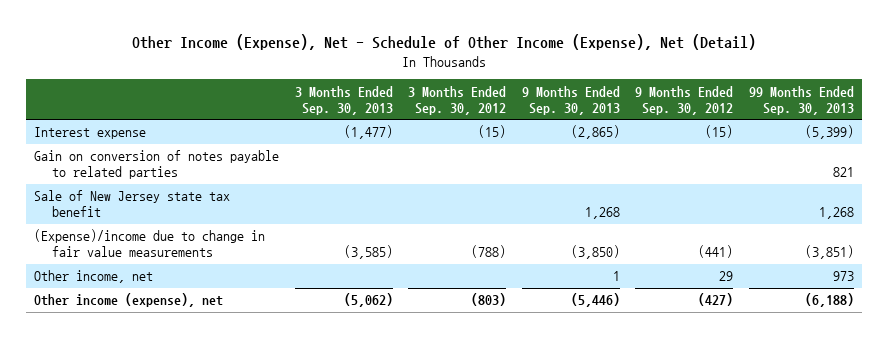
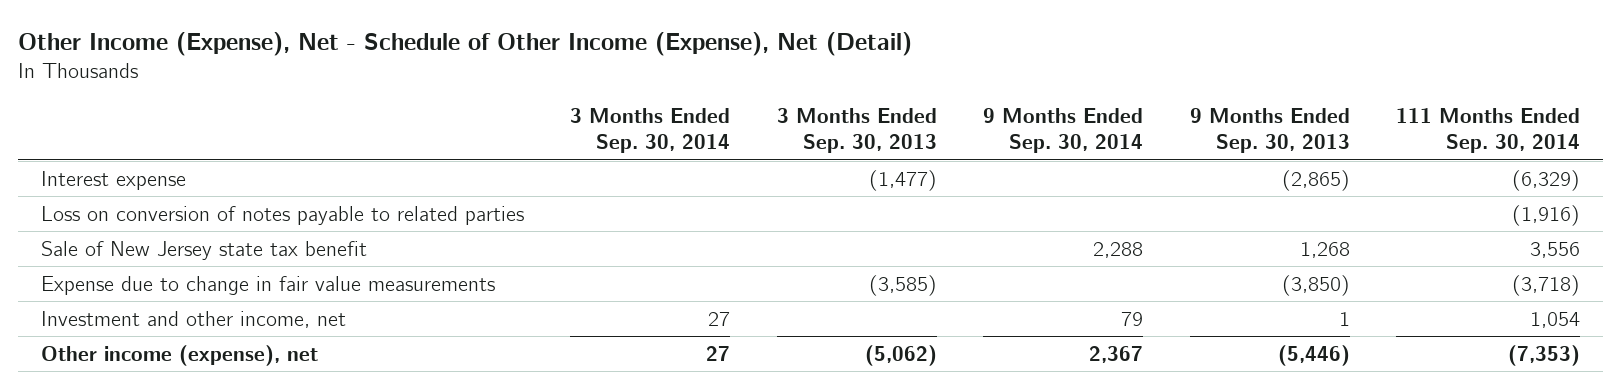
- | 3 Months Ended Sep. 30, 2013 | 3 Months Ended Sep. 30, 2012 | 9 Months Ended Sep. 30, 2013 | 9 Months Ended Sep. 30, 2012 | 99 Months Ended Sep. 30, 2013
+ | 3 Months Ended Sep. 30, 2014 | 3 Months Ended Sep. 30, 2013 | 9 Months Ended Sep. 30, 2014 | 9 Months Ended Sep. 30, 2013 | 111 Months Ended Sep. 30, 2014
- Gain on conversion of notes payable to related parties | | | | | 821
+ Loss on conversion of notes payable to related parties | | | | | (1,916)
- (Expense)/income due to change in fair value measurements | (3,585) | (788) | (3,850) | (441) | (3,851)
- Other income, net | | | 1 | 29 | 973
+ Expense due to change in fair value measurements | | (3,585) | | (3,850) | (3,718)
+ Investment and other income, net | 27 | | 79 | 1 | 1,054

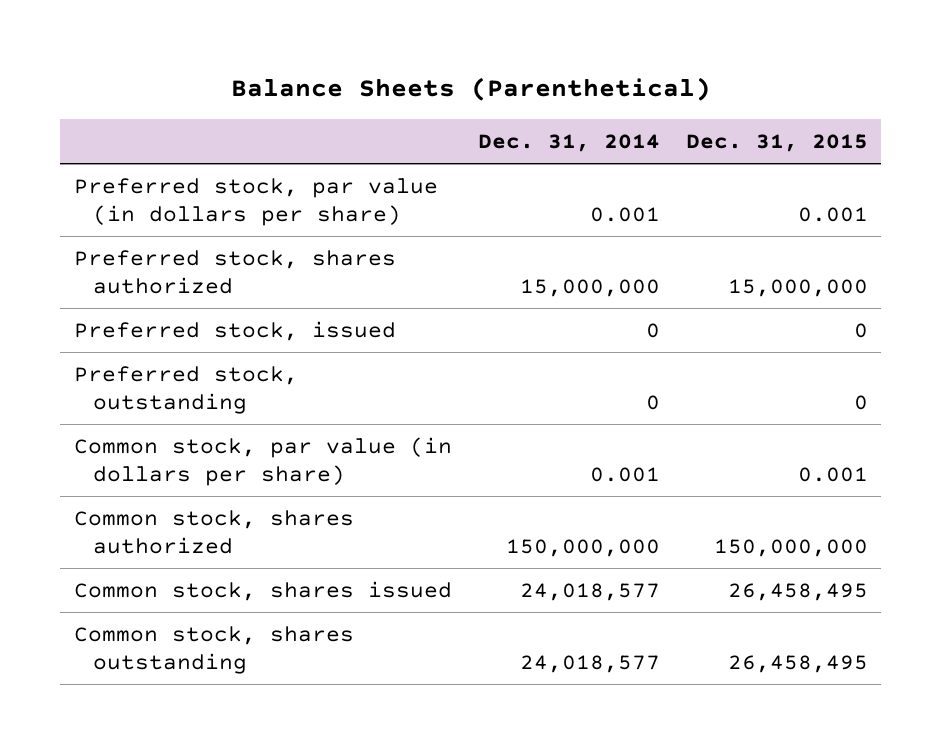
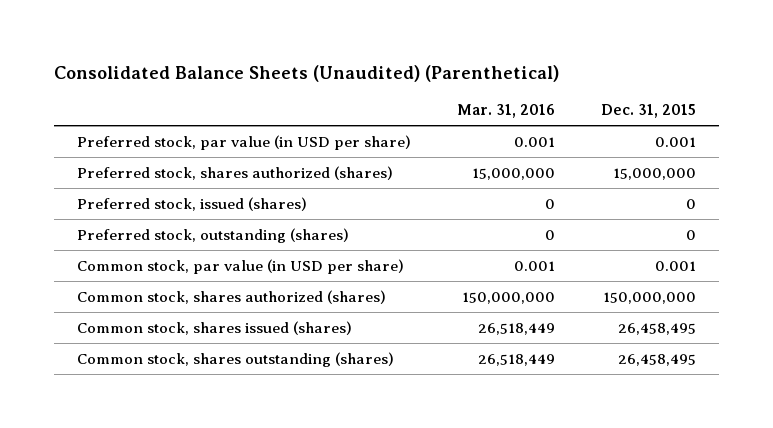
- Balance Sheets (Parenthetical)
+ Consolidated Balance Sheets (Unaudited) (Parenthetical)
- | Dec. 31, 2014 | Dec. 31, 2015
+ | Mar. 31, 2016 | Dec. 31, 2015
- Preferred stock, par value (in dollars per share) | 0.001 | 0.001
- Preferred stock, shares authorized | 15,000,000 | 15,000,000
- Preferred stock, issued | 0 | 0
- Preferred stock, outstanding | 0 | 0
- Common stock, par value (in dollars per share) | 0.001 | 0.001
- Common stock, shares authorized | 150,000,000 | 150,000,000
- Common stock, shares issued | 24,018,577 | 26,458,495
- Common stock, shares outstanding | 24,018,577 | 26,458,495
+ Preferred stock, par value (in USD per share) | 0.001 | 0.001
+ Preferred stock, shares authorized (shares) | 15,000,000 | 15,000,000
+ Preferred stock, issued (shares) | 0 | 0
+ Preferred stock, outstanding (shares) | 0 | 0
+ Common stock, par value (in USD per share) | 0.001 | 0.001
+ Common stock, shares authorized (shares) | 150,000,000 | 150,000,000
+ Common stock, shares issued (shares) | 26,518,449 | 26,458,495
+ Common stock, shares outstanding (shares) | 26,518,449 | 26,458,495

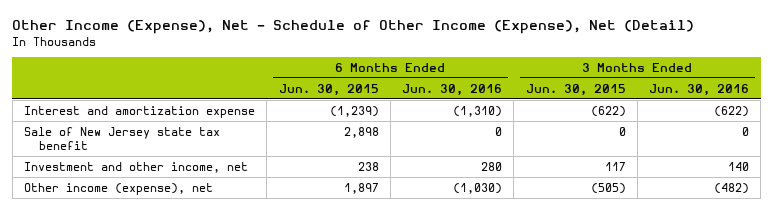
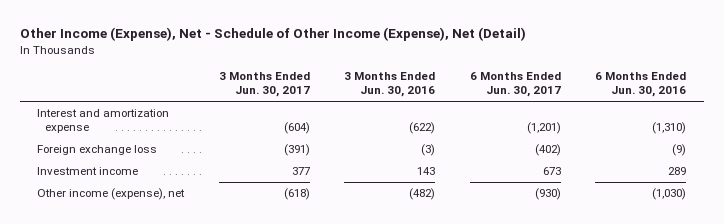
- | 6 Months Ended Jun. 30, 2015 | 6 Months Ended Jun. 30, 2016 | 3 Months Ended Jun. 30, 2015 | 3 Months Ended Jun. 30, 2016
+ | 3 Months Ended Jun. 30, 2017 | 3 Months Ended Jun. 30, 2016 | 6 Months Ended Jun. 30, 2017 | 6 Months Ended Jun. 30, 2016
- Sale of New Jersey state tax benefit | 2,898 | 0 | 0 | 0
- Investment and other income, net | 238 | 280 | 117 | 140
+ Foreign exchange loss | (391) | (3) | (402) | (9)
+ Investment income | 377 | 143 | 673 | 289

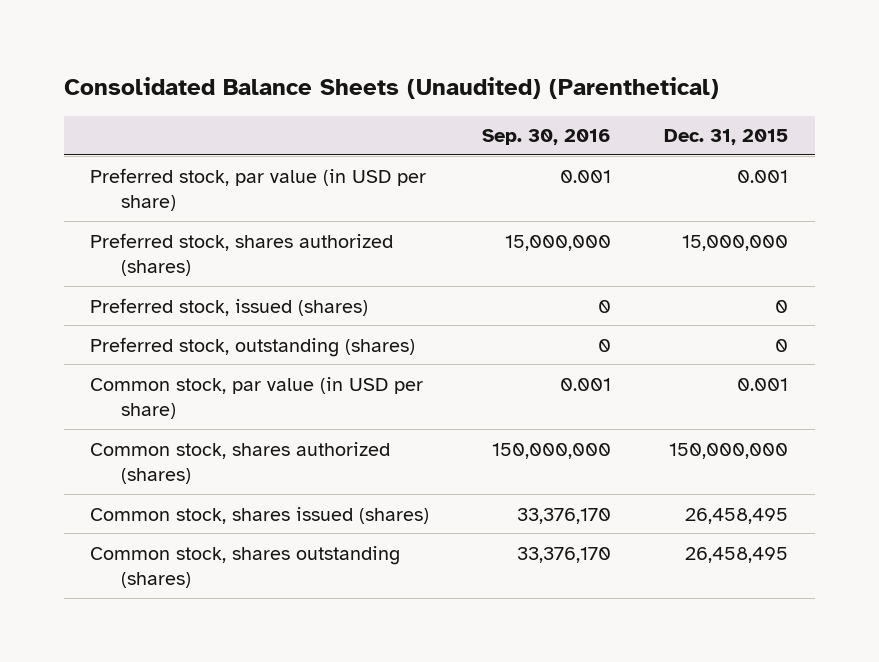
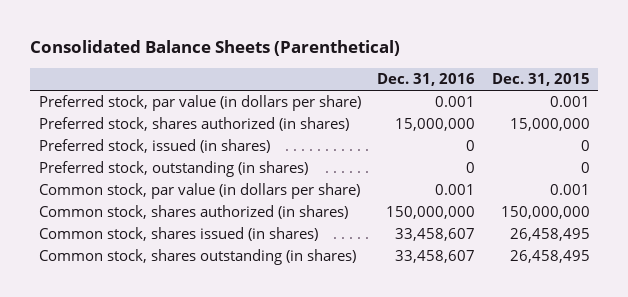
- Consolidated Balance Sheets (Unaudited) (Parenthetical)
+ Consolidated Balance Sheets (Parenthetical)
- | Sep. 30, 2016 | Dec. 31, 2015
+ | Dec. 31, 2016 | Dec. 31, 2015
- Preferred stock, par value (in USD per share) | 0.001 | 0.001
- Preferred stock, shares authorized (shares) | 15,000,000 | 15,000,000
- Preferred stock, issued (shares) | 0 | 0
- Preferred stock, outstanding (shares) | 0 | 0
- Common stock, par value (in USD per share) | 0.001 | 0.001
- Common stock, shares authorized (shares) | 150,000,000 | 150,000,000
- Common stock, shares issued (shares) | 33,376,170 | 26,458,495
- Common stock, shares outstanding (shares) | 33,376,170 | 26,458,495
+ Preferred stock, par value (in dollars per share) | 0.001 | 0.001
+ Preferred stock, shares authorized (in shares) | 15,000,000 | 15,000,000
+ Preferred stock, issued (in shares) | 0 | 0
+ Preferred stock, outstanding (in shares) | 0 | 0
+ Common stock, par value (in dollars per share) | 0.001 | 0.001
+ Common stock, shares authorized (in shares) | 150,000,000 | 150,000,000
+ Common stock, shares issued (in shares) | 33,458,607 | 26,458,495
+ Common stock, shares outstanding (in shares) | 33,458,607 | 26,458,495

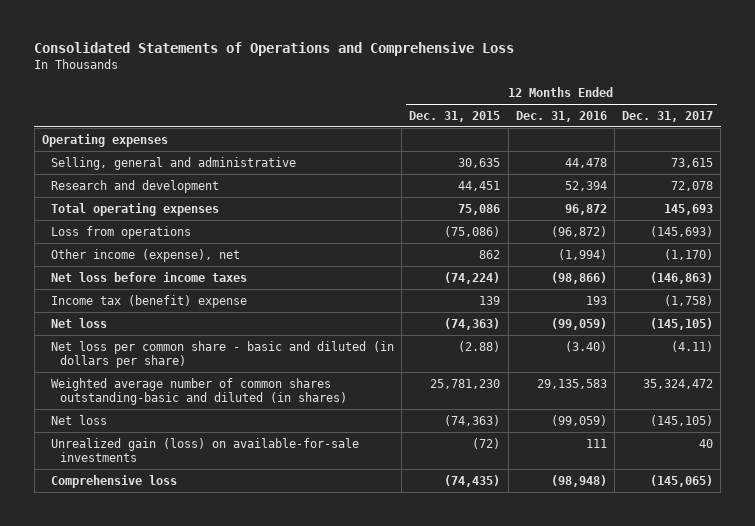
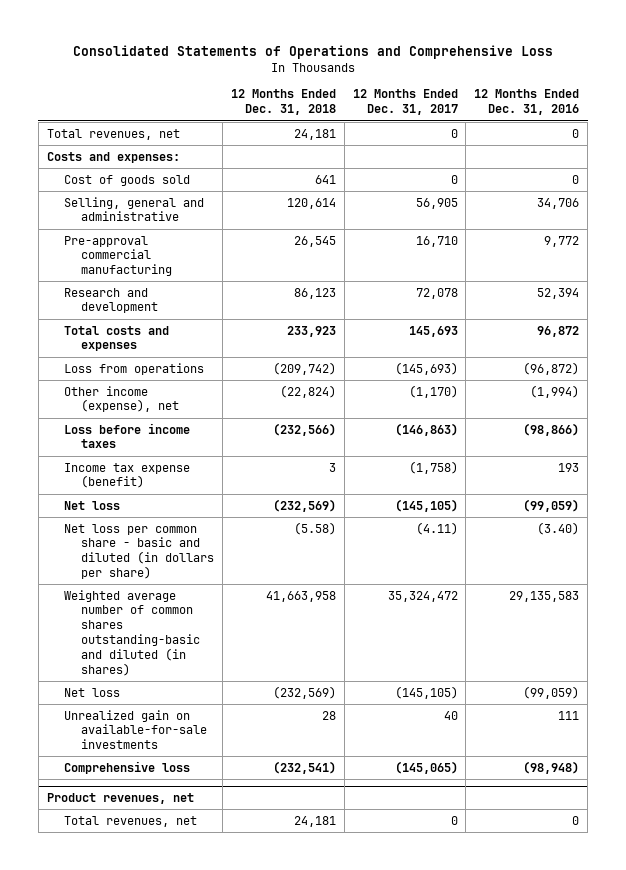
- | 12 Months Ended Dec. 31, 2015 | 12 Months Ended Dec. 31, 2016 | 12 Months Ended Dec. 31, 2017
+ | 12 Months Ended Dec. 31, 2018 | 12 Months Ended Dec. 31, 2017 | 12 Months Ended Dec. 31, 2016
- Operating expenses
- Selling, general and administrative | 30,635 | 44,478 | 73,615
+ Total revenues, net | 24,181 | 0 | 0
+ Costs and expenses:
+ Cost of goods sold | 641 | 0 | 0
+ Selling, general and administrative | 120,614 | 56,905 | 34,706
+ Pre-approval commercial manufacturing | 26,545 | 16,710 | 9,772
- Total operating expenses | 75,086 | 96,872 | 145,693
+ Total costs and expenses | 233,923 | 145,693 | 96,872
- Net loss before income taxes | (74,224) | (98,866) | (146,863)
- Income tax (benefit) expense | 139 | 193 | (1,758)
+ Loss before income taxes | (232,566) | (146,863) | (98,866)
+ Income tax expense (benefit) | 3 | (1,758) | 193
- Unrealized gain (loss) on available-for-sale investments | (72) | 111 | 40
+ Unrealized gain on available-for-sale investments | 28 | 40 | 111
+ Product revenues, net
+ Total revenues, net | 24,181 | 0 | 0

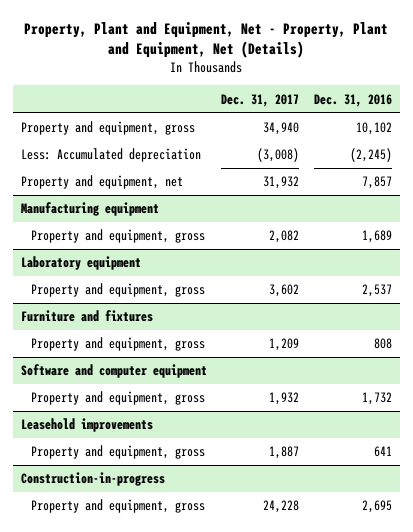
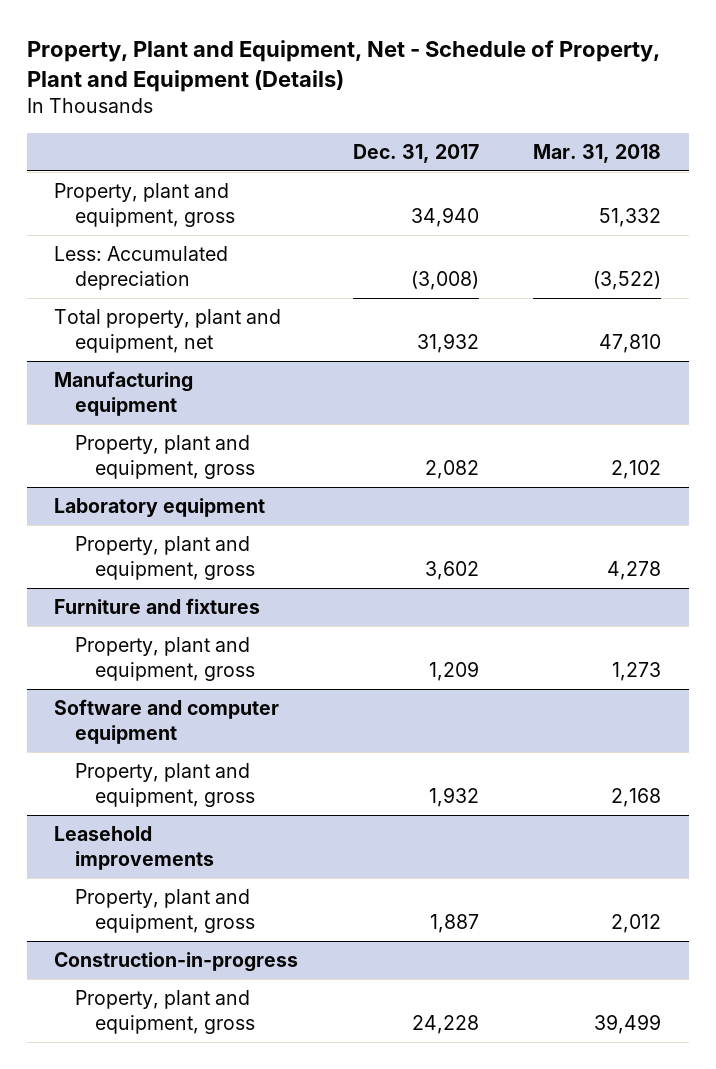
- Property, Plant and Equipment, Net - Property, Plant and Equipment, Net (Details)
+ Property, Plant and Equipment, Net - Schedule of Property, Plant and Equipment (Details)
- | Dec. 31, 2017 | Dec. 31, 2016
+ | Dec. 31, 2017 | Mar. 31, 2018
- Property and equipment, gross | 34,940 | 10,102
+ Property, plant and equipment, gross | 34,940 | 51,332
- Property and equipment, net | 31,932 | 7,857
+ Total property, plant and equipment, net | 31,932 | 47,810
@ Manufacturing equipment
- Property and equipment, gross | 2,082 | 1,689
+ Property, plant and equipment, gross | 2,082 | 2,102
@ Laboratory equipment
- Property and equipment, gross | 3,602 | 2,537
+ Property, plant and equipment, gross | 3,602 | 4,278
@ Furniture and fixtures
- Property and equipment, gross | 1,209 | 808
+ Property, plant and equipment, gross | 1,209 | 1,273
@ Software and computer equipment
- Property and equipment, gross | 1,932 | 1,732
+ Property, plant and equipment, gross | 1,932 | 2,168
@ Leasehold improvements
- Property and equipment, gross | 1,887 | 641
+ Property, plant and equipment, gross | 1,887 | 2,012
@ Construction-in-progress
- Property and equipment, gross | 24,228 | 2,695
+ Property, plant and equipment, gross | 24,228 | 39,499

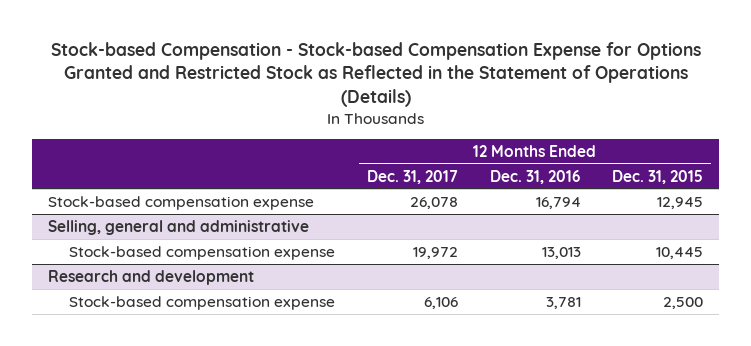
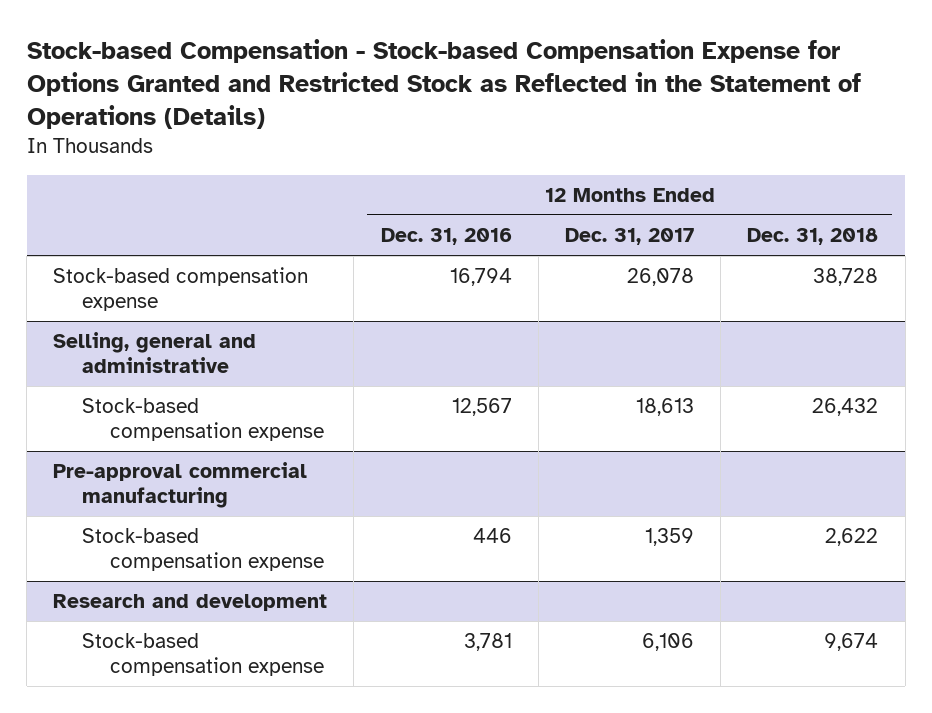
- | 12 Months Ended Dec. 31, 2017 | 12 Months Ended Dec. 31, 2016 | 12 Months Ended Dec. 31, 2015
+ | 12 Months Ended Dec. 31, 2016 | 12 Months Ended Dec. 31, 2017 | 12 Months Ended Dec. 31, 2018
@ Selling, general and administrative
- Stock-based compensation expense | 19,972 | 13,013 | 10,445
+ Stock-based compensation expense | 12,567 | 18,613 | 26,432
+ Pre-approval commercial manufacturing
+ Stock-based compensation expense | 446 | 1,359 | 2,622

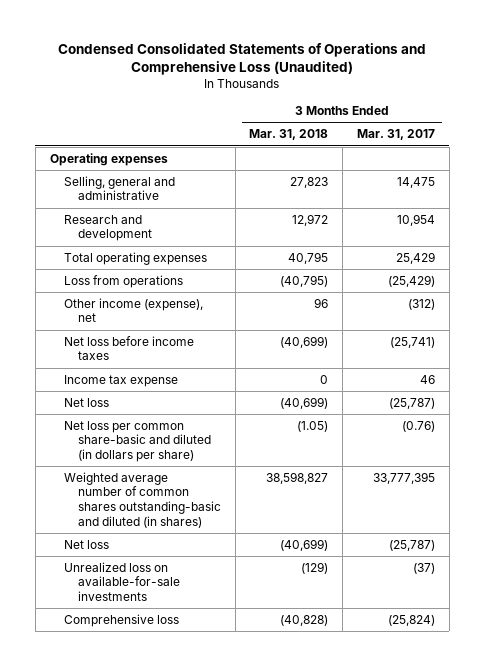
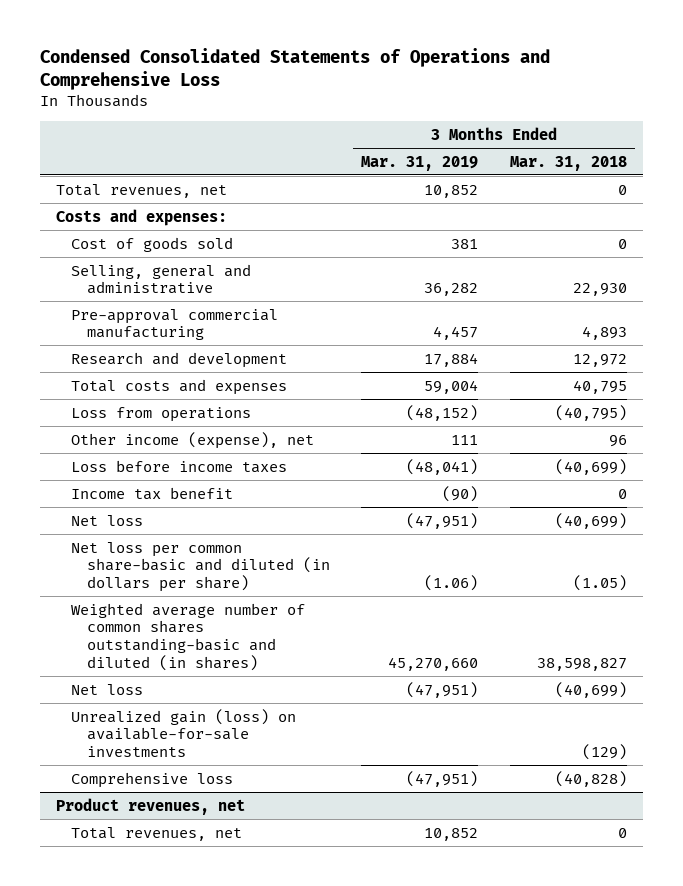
- Condensed Consolidated Statements of Operations and Comprehensive Loss (Unaudited)
+ Condensed Consolidated Statements of Operations and Comprehensive Loss
- | 3 Months Ended Mar. 31, 2018 | 3 Months Ended Mar. 31, 2017
+ | 3 Months Ended Mar. 31, 2019 | 3 Months Ended Mar. 31, 2018
- Operating expenses
- Selling, general and administrative | 27,823 | 14,475
+ Total revenues, net | 10,852 | 0
+ Costs and expenses:
+ Cost of goods sold | 381 | 0
+ Selling, general and administrative | 36,282 | 22,930
+ Pre-approval commercial manufacturing | 4,457 | 4,893
- Total operating expenses | 40,795 | 25,429
+ Total costs and expenses | 59,004 | 40,795
- Net loss before income taxes | (40,699) | (25,741)
- Income tax expense | 0 | 46
+ Loss before income taxes | (48,041) | (40,699)
+ Income tax benefit | (90) | 0
- Unrealized loss on available-for-sale investments | (129) | (37)
+ Unrealized gain (loss) on available-for-sale investments | | (129)
+ Product revenues, net
+ Total revenues, net | 10,852 | 0

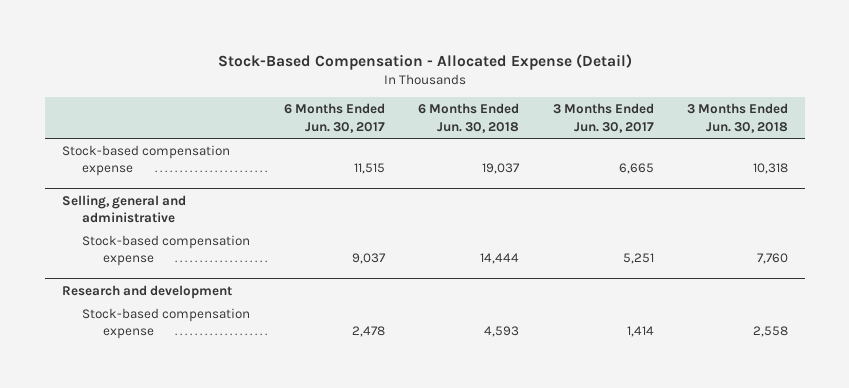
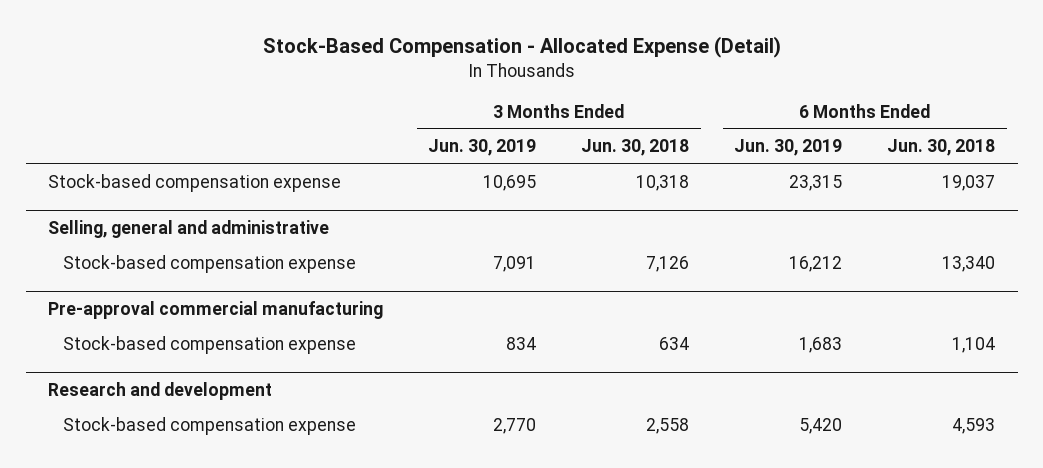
- | 6 Months Ended Jun. 30, 2017 | 6 Months Ended Jun. 30, 2018 | 3 Months Ended Jun. 30, 2017 | 3 Months Ended Jun. 30, 2018
+ | 3 Months Ended Jun. 30, 2019 | 3 Months Ended Jun. 30, 2018 | 6 Months Ended Jun. 30, 2019 | 6 Months Ended Jun. 30, 2018
@ Selling, general and administrative
- Stock-based compensation expense | 9,037 | 14,444 | 5,251 | 7,760
+ Stock-based compensation expense | 7,091 | 7,126 | 16,212 | 13,340
+ Pre-approval commercial manufacturing
+ Stock-based compensation expense | 834 | 634 | 1,683 | 1,104

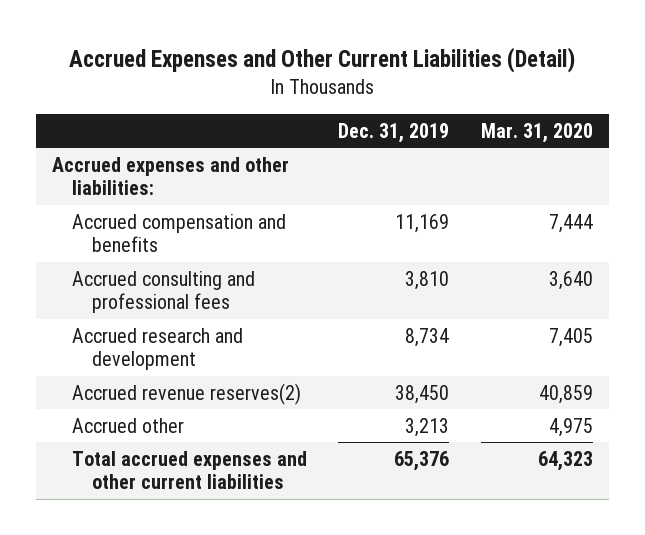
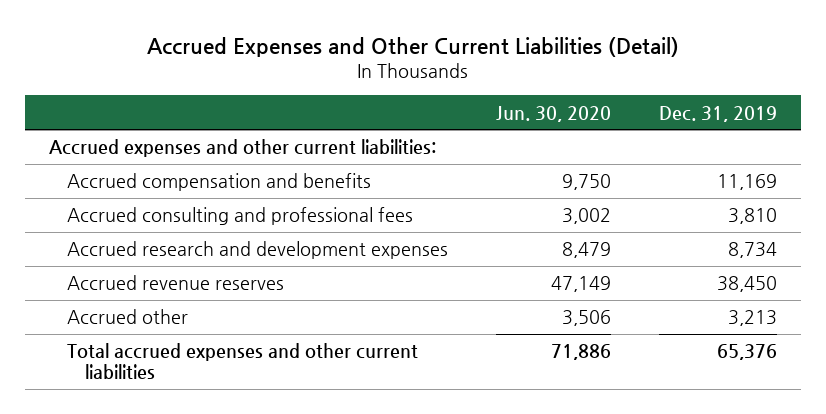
- | Dec. 31, 2019 | Mar. 31, 2020
+ | Jun. 30, 2020 | Dec. 31, 2019
- Accrued expenses and other liabilities:
+ Accrued expenses and other current liabilities:
- Accrued research and development | 8,734 | 7,405
- Accrued revenue reserves(2) | 38,450 | 40,859
+ Accrued research and development expenses | 8,479 | 8,734
+ Accrued revenue reserves | 47,149 | 38,450

